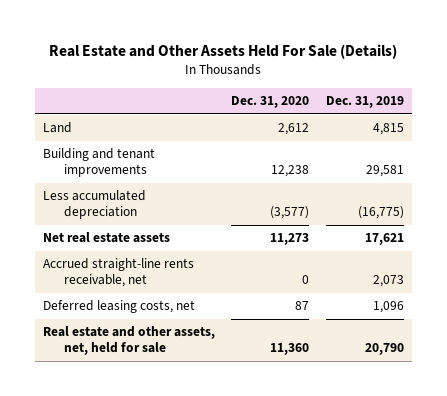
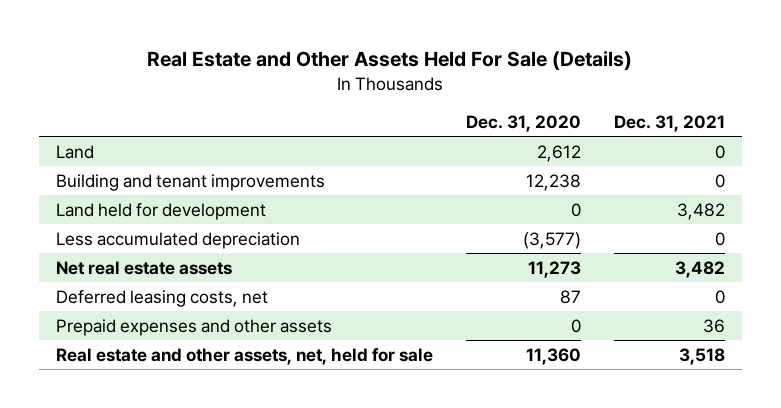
- | Dec. 31, 2020 | Dec. 31, 2019
+ | Dec. 31, 2020 | Dec. 31, 2021
+ Land held for development | 0 | 3,482
- Accrued straight-line rents receivable, net | 0 | 2,073
+ Prepaid expenses and other assets | 0 | 36

